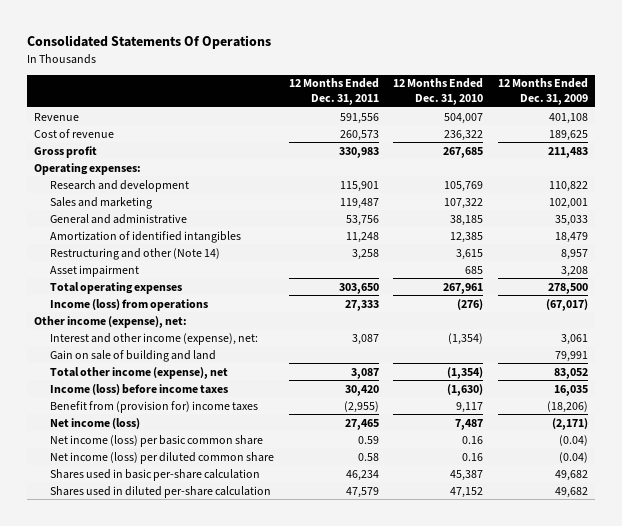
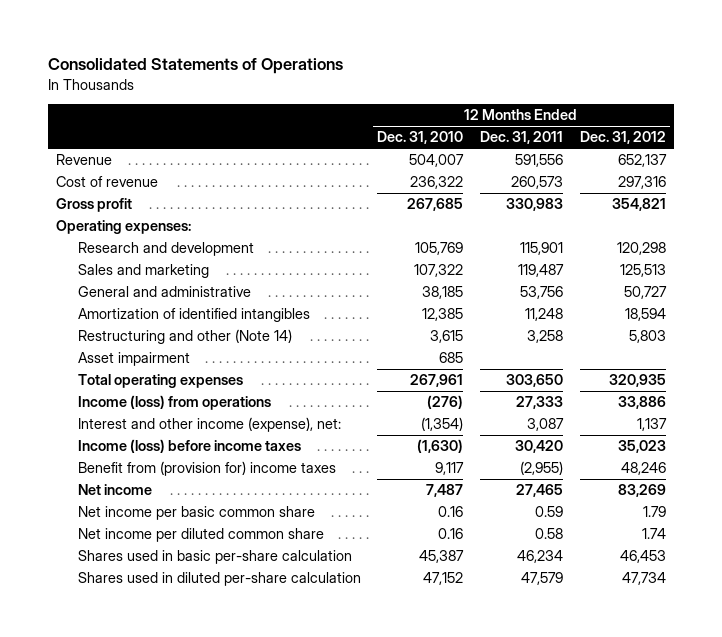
- Consolidated Statements Of Operations
+ Consolidated Statements of Operations
- | 12 Months Ended Dec. 31, 2011 | 12 Months Ended Dec. 31, 2010 | 12 Months Ended Dec. 31, 2009
+ | 12 Months Ended Dec. 31, 2010 | 12 Months Ended Dec. 31, 2011 | 12 Months Ended Dec. 31, 2012
- Other income (expense), net:
- Gain on sale of building and land | | | 79,991
- Total other income (expense), net | 3,087 | (1,354) | 83,052
- Net income (loss) | 27,465 | 7,487 | (2,171)
- Net income (loss) per basic common share | 0.59 | 0.16 | (0.04)
- Net income (loss) per diluted common share | 0.58 | 0.16 | (0.04)
+ Net income | 7,487 | 27,465 | 83,269
+ Net income per basic common share | 0.16 | 0.59 | 1.79
+ Net income per diluted common share | 0.16 | 0.58 | 1.74

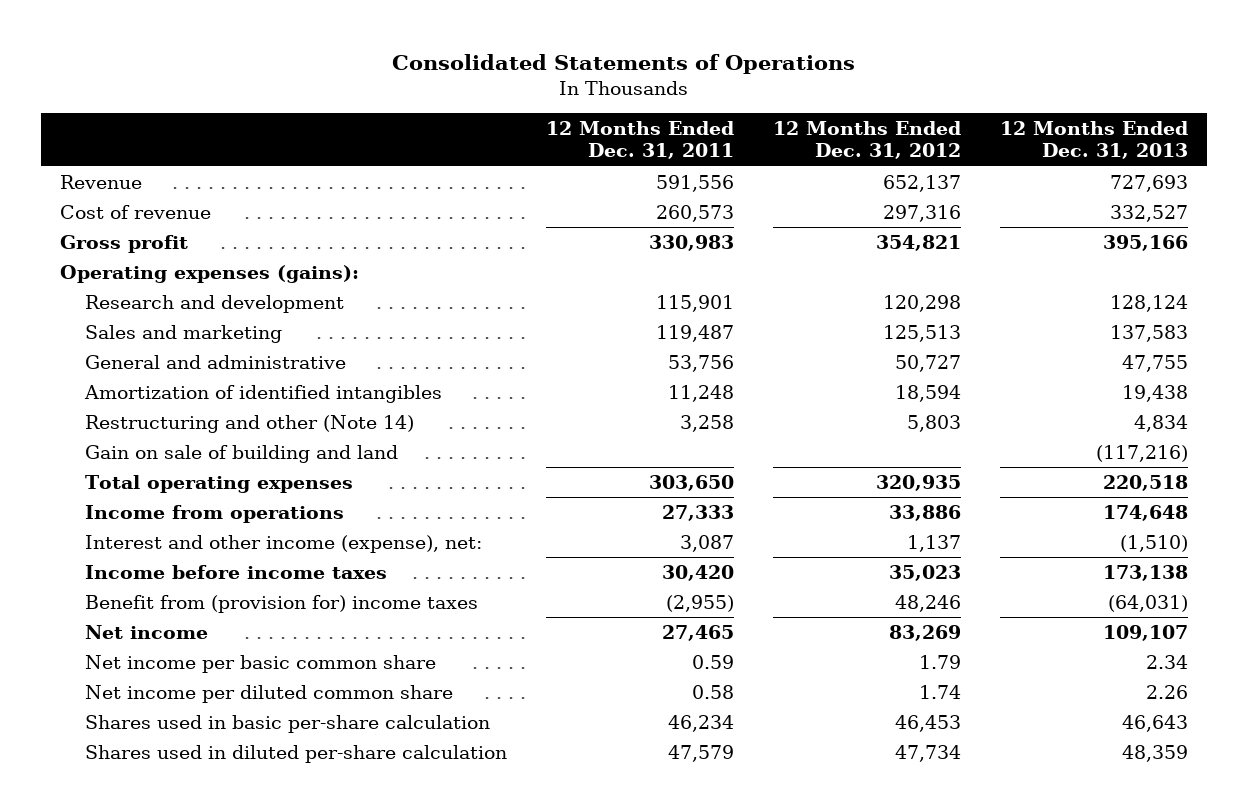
- | 12 Months Ended Dec. 31, 2010 | 12 Months Ended Dec. 31, 2011 | 12 Months Ended Dec. 31, 2012
+ | 12 Months Ended Dec. 31, 2011 | 12 Months Ended Dec. 31, 2012 | 12 Months Ended Dec. 31, 2013
- Operating expenses:
+ Operating expenses (gains):
- Asset impairment | 685 | |
+ Gain on sale of building and land | | | (117,216)
- Income (loss) from operations | (276) | 27,333 | 33,886
+ Income from operations | 27,333 | 33,886 | 174,648
- Income (loss) before income taxes | (1,630) | 30,420 | 35,023
+ Income before income taxes | 30,420 | 35,023 | 173,138

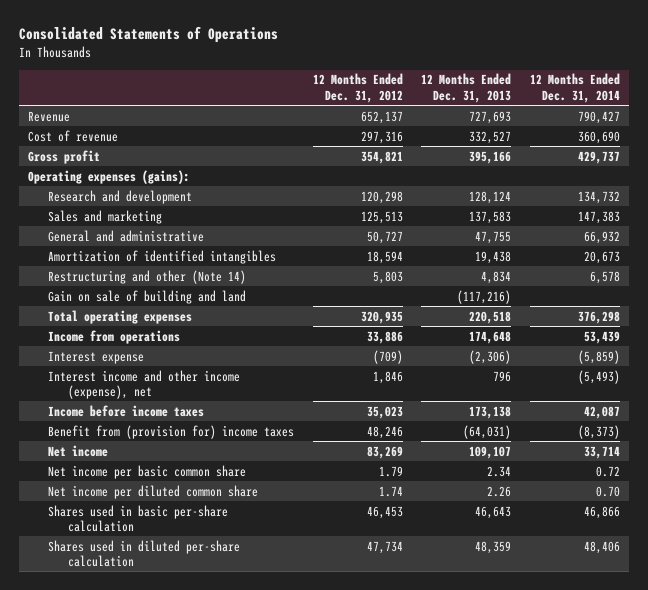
- | 12 Months Ended Dec. 31, 2011 | 12 Months Ended Dec. 31, 2012 | 12 Months Ended Dec. 31, 2013
+ | 12 Months Ended Dec. 31, 2012 | 12 Months Ended Dec. 31, 2013 | 12 Months Ended Dec. 31, 2014
- Interest and other income (expense), net: | 3,087 | 1,137 | (1,510)
+ Interest expense | (709) | (2,306) | (5,859)
+ Interest income and other income (expense), net | 1,846 | 796 | (5,493)

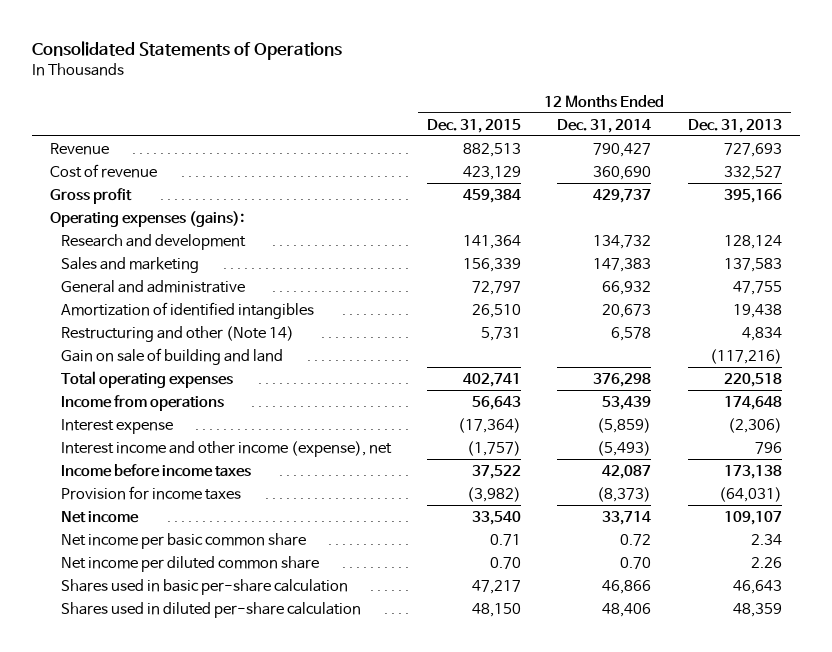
- | 12 Months Ended Dec. 31, 2012 | 12 Months Ended Dec. 31, 2013 | 12 Months Ended Dec. 31, 2014
+ | 12 Months Ended Dec. 31, 2015 | 12 Months Ended Dec. 31, 2014 | 12 Months Ended Dec. 31, 2013
- Benefit from (provision for) income taxes | 48,246 | (64,031) | (8,373)
+ Provision for income taxes | (3,982) | (8,373) | (64,031)

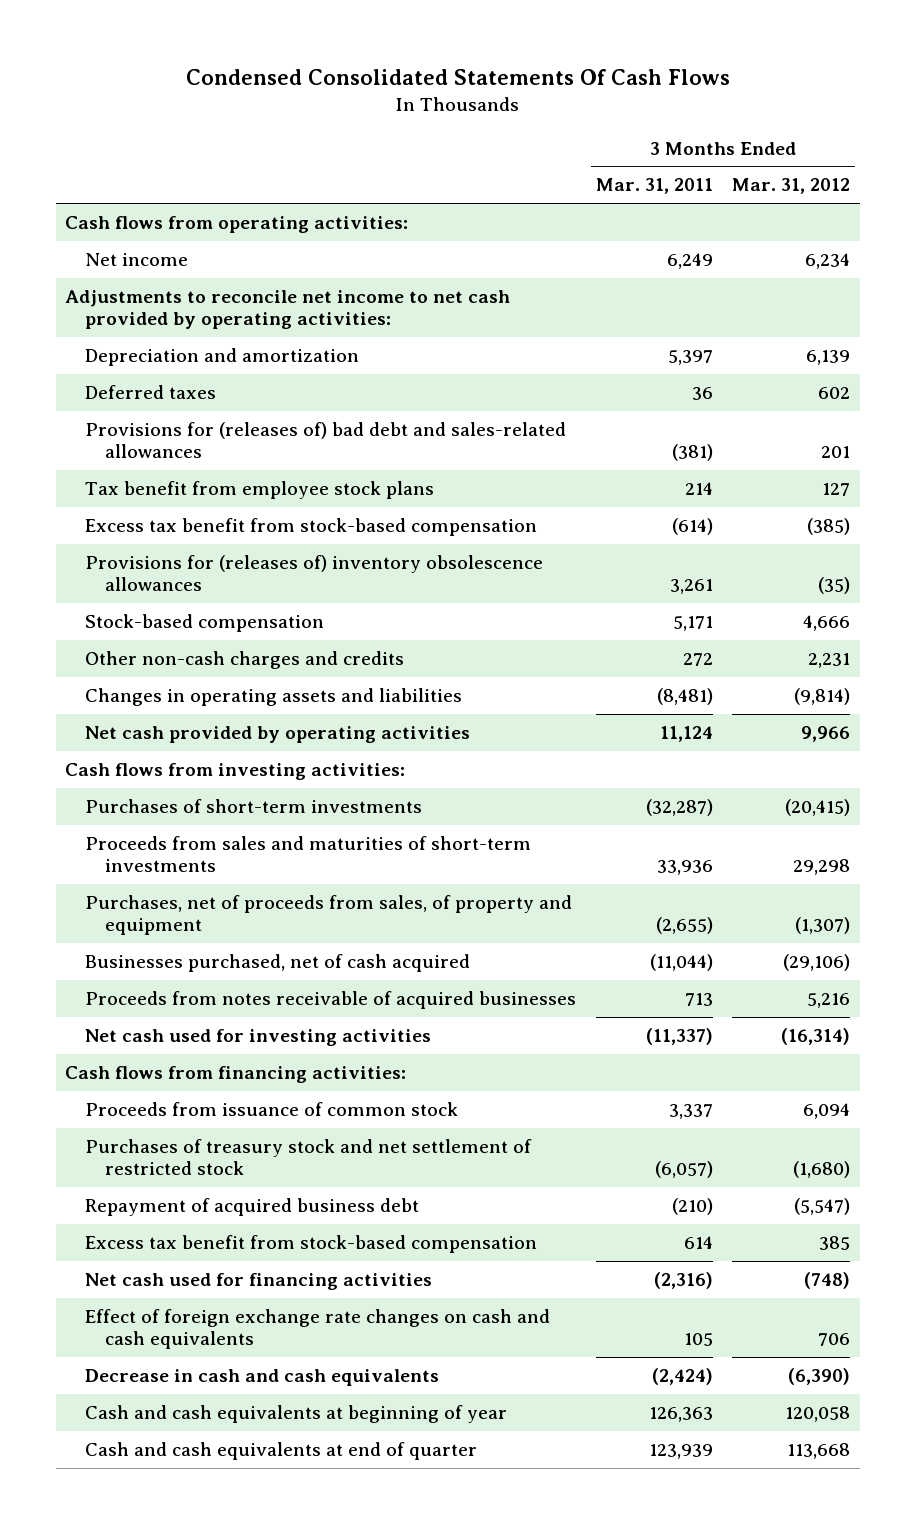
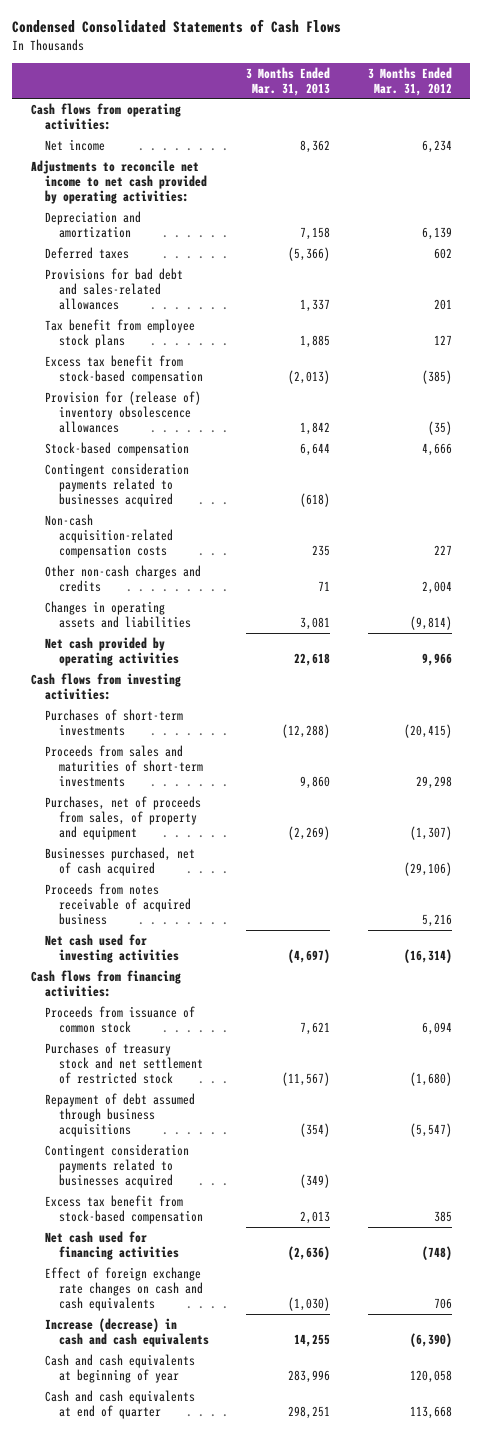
- Condensed Consolidated Statements Of Cash Flows
+ Condensed Consolidated Statements of Cash Flows
- | 3 Months Ended Mar. 31, 2011 | 3 Months Ended Mar. 31, 2012
+ | 3 Months Ended Mar. 31, 2013 | 3 Months Ended Mar. 31, 2012
- Provisions for (releases of) bad debt and sales-related allowances | (381) | 201
+ Provisions for bad debt and sales-related allowances | 1,337 | 201
- Provisions for (releases of) inventory obsolescence allowances | 3,261 | (35)
+ Provision for (release of) inventory obsolescence allowances | 1,842 | (35)
- Other non-cash charges and credits | 272 | 2,231
+ Contingent consideration payments related to businesses acquired | (618) |
+ Non-cash acquisition-related compensation costs | 235 | 227
+ Other non-cash charges and credits | 71 | 2,004
- Proceeds from notes receivable of acquired businesses | 713 | 5,216
+ Proceeds from notes receivable of acquired business | | 5,216
- Repayment of acquired business debt | (210) | (5,547)
+ Repayment of debt assumed through business acquisitions | (354) | (5,547)
+ Contingent consideration payments related to businesses acquired | (349) |
- Decrease in cash and cash equivalents | (2,424) | (6,390)
+ Increase (decrease) in cash and cash equivalents | 14,255 | (6,390)

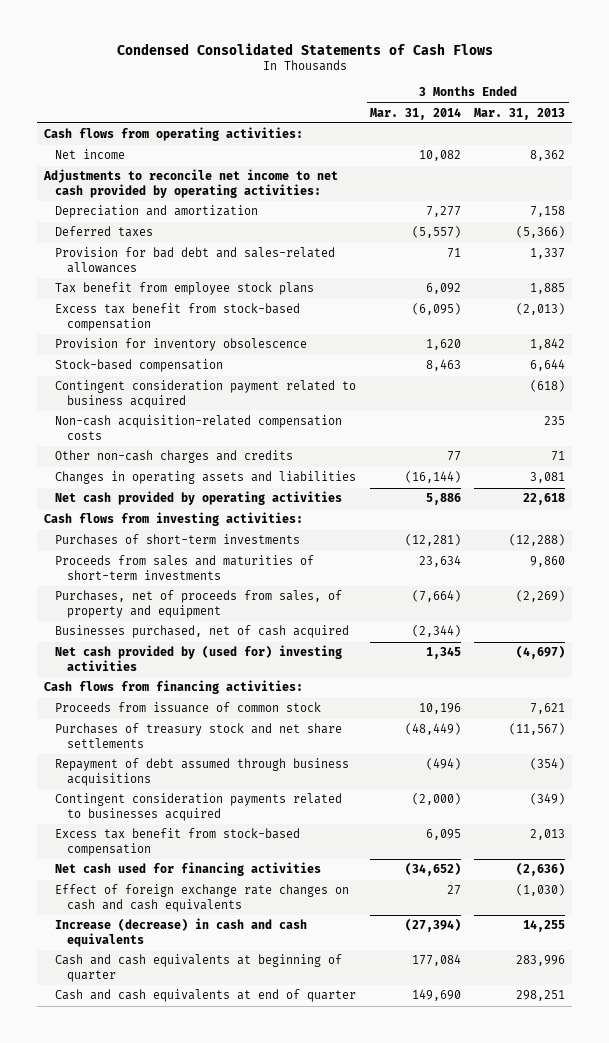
- | 3 Months Ended Mar. 31, 2013 | 3 Months Ended Mar. 31, 2012
+ | 3 Months Ended Mar. 31, 2014 | 3 Months Ended Mar. 31, 2013
- Provisions for bad debt and sales-related allowances | 1,337 | 201
+ Provision for bad debt and sales-related allowances | 71 | 1,337
- Provision for (release of) inventory obsolescence allowances | 1,842 | (35)
+ Provision for inventory obsolescence | 1,620 | 1,842
- Contingent consideration payments related to businesses acquired | (618) |
+ Contingent consideration payment related to business acquired | | (618)
- Proceeds from notes receivable of acquired business | | 5,216
- Net cash used for investing activities | (4,697) | (16,314)
+ Net cash provided by (used for) investing activities | 1,345 | (4,697)
- Purchases of treasury stock and net settlement of restricted stock | (11,567) | (1,680)
+ Purchases of treasury stock and net share settlements | (48,449) | (11,567)
- Cash and cash equivalents at beginning of year | 283,996 | 120,058
+ Cash and cash equivalents at beginning of quarter | 177,084 | 283,996

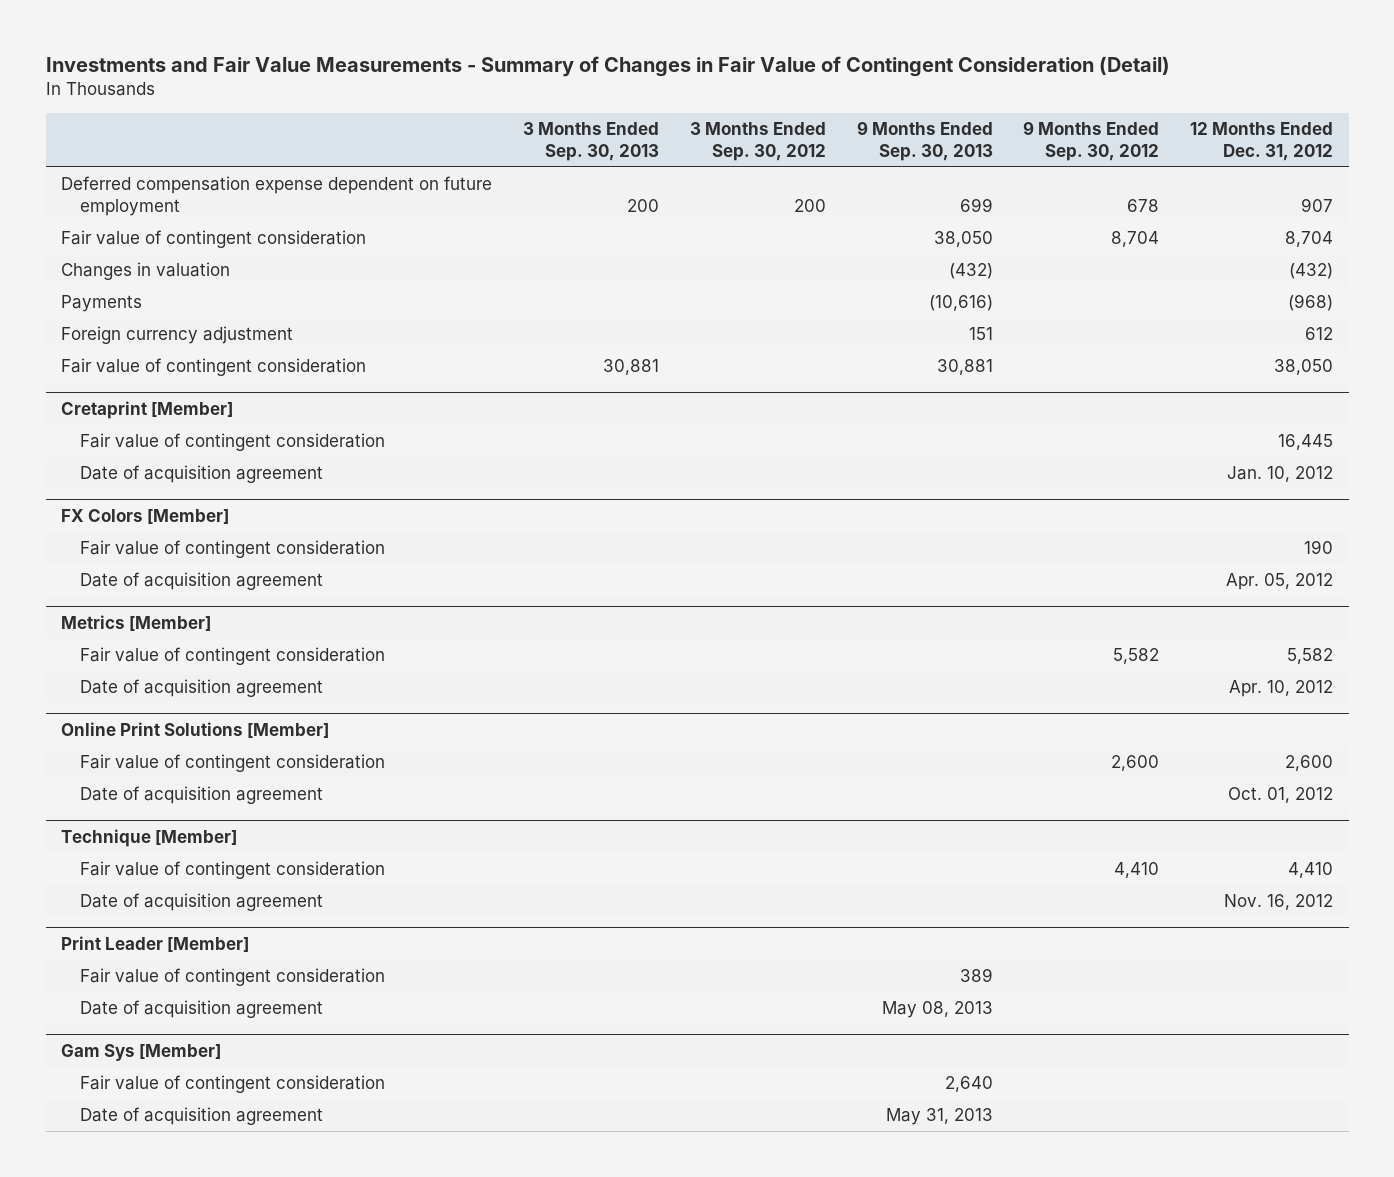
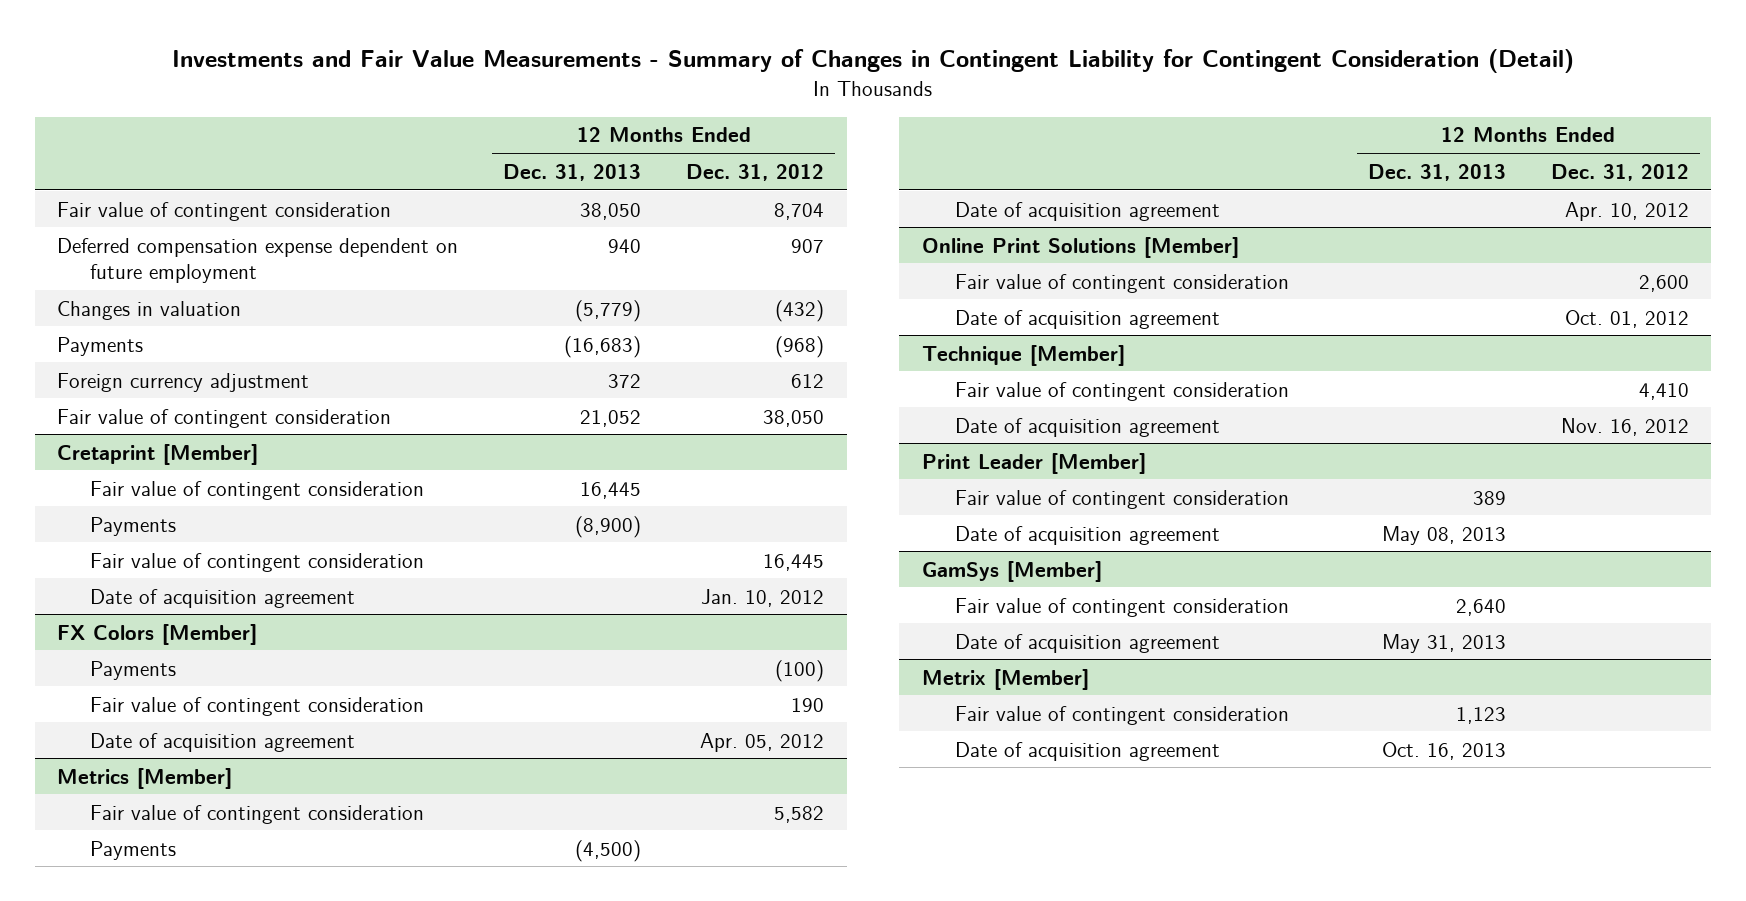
- Investments and Fair Value Measurements - Summary of Changes in Fair Value of Contingent Consideration (Detail)
+ Investments and Fair Value Measurements - Summary of Changes in Contingent Liability for Contingent Consideration (Detail)
- | 3 Months Ended Sep. 30, 2013 | 3 Months Ended Sep. 30, 2012 | 9 Months Ended Sep. 30, 2013 | 9 Months Ended Sep. 30, 2012 | 12 Months Ended Dec. 31, 2012
+ | 12 Months Ended Dec. 31, 2013 | 12 Months Ended Dec. 31, 2012
moved down: Deferred compensation expense dependent on future employment | 940 | 907
@ Cretaprint [Member]
+ Fair value of contingent consideration | 16,445 |
+ Payments | (8,900) |
@ FX Colors [Member]
+ Payments | | (100)
@ Metrics [Member]
+ Payments | (4,500) |
- Gam Sys [Member]
+ GamSys [Member]
+ Metrix [Member]
+ Fair value of contingent consideration | 1,123 |
+ Date of acquisition agreement | Oct. 16, 2013 |

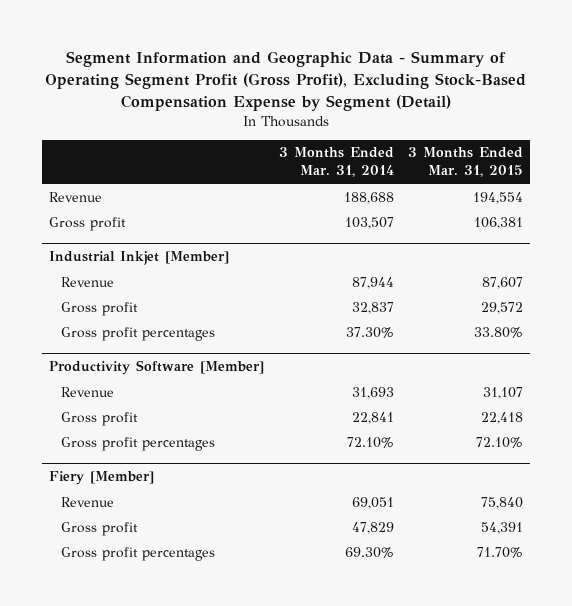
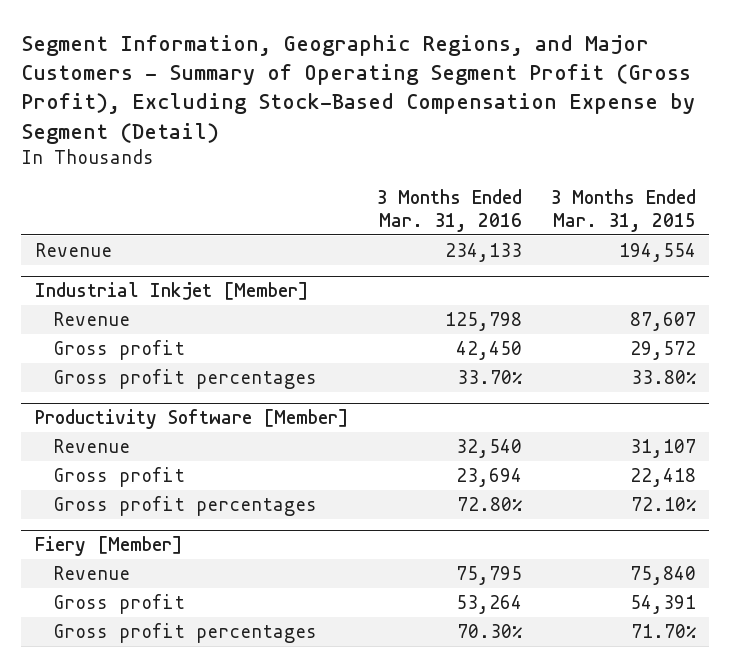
- Segment Information and Geographic Data - Summary of Operating Segment Profit (Gross Profit), Excluding Stock-Based Compensation Expense by Segment (Detail)
+ Segment Information, Geographic Regions, and Major Customers - Summary of Operating Segment Profit (Gross Profit), Excluding Stock-Based Compensation Expense by Segment (Detail)
- | 3 Months Ended Mar. 31, 2014 | 3 Months Ended Mar. 31, 2015
+ | 3 Months Ended Mar. 31, 2016 | 3 Months Ended Mar. 31, 2015
- Gross profit | 103,507 | 106,381

